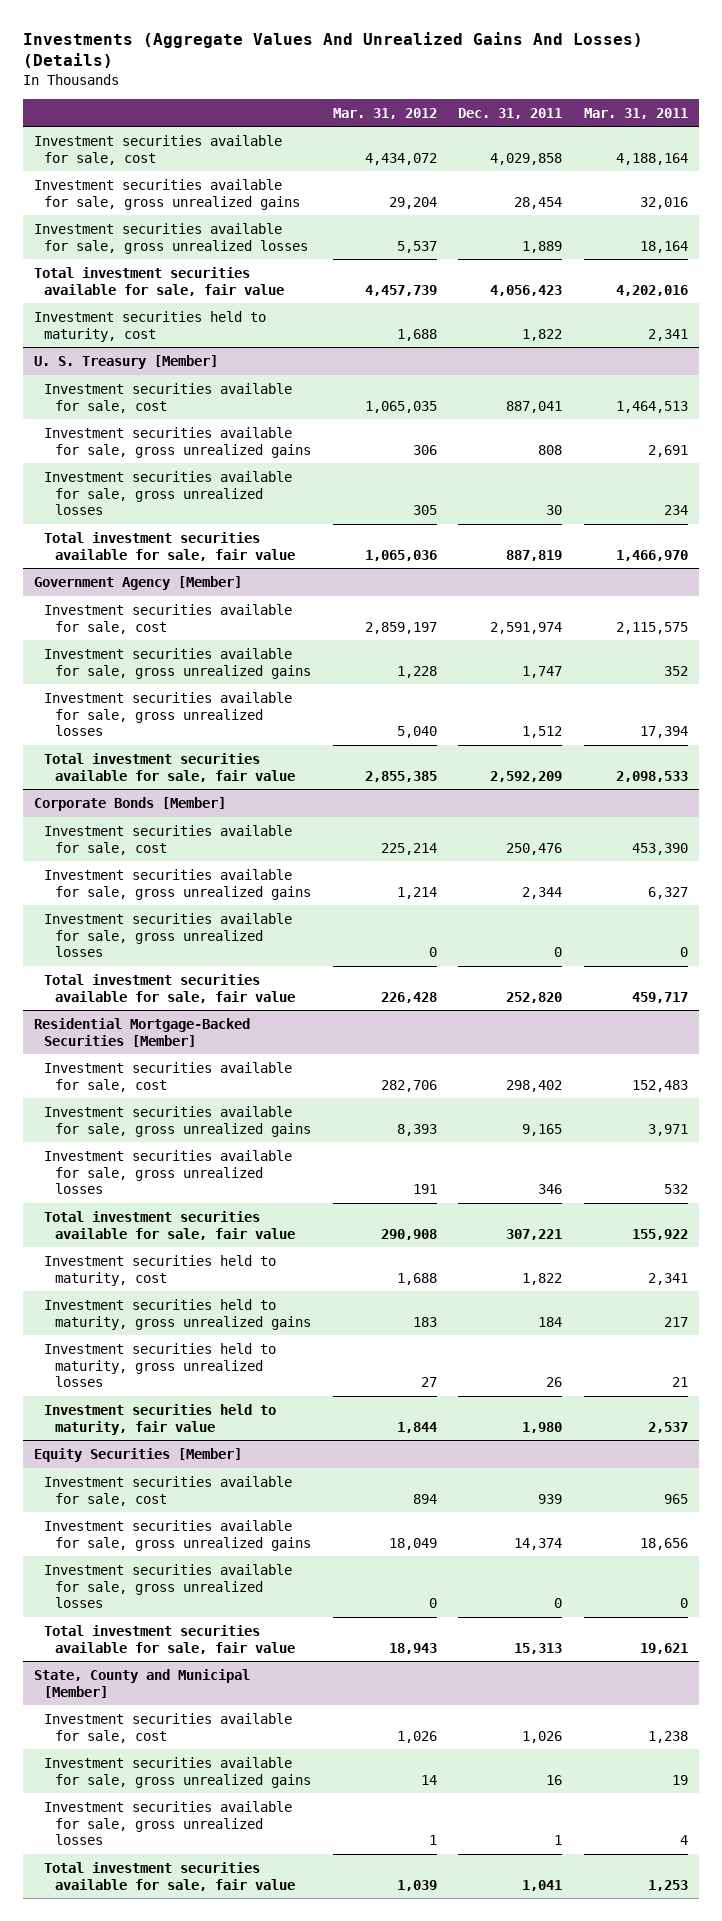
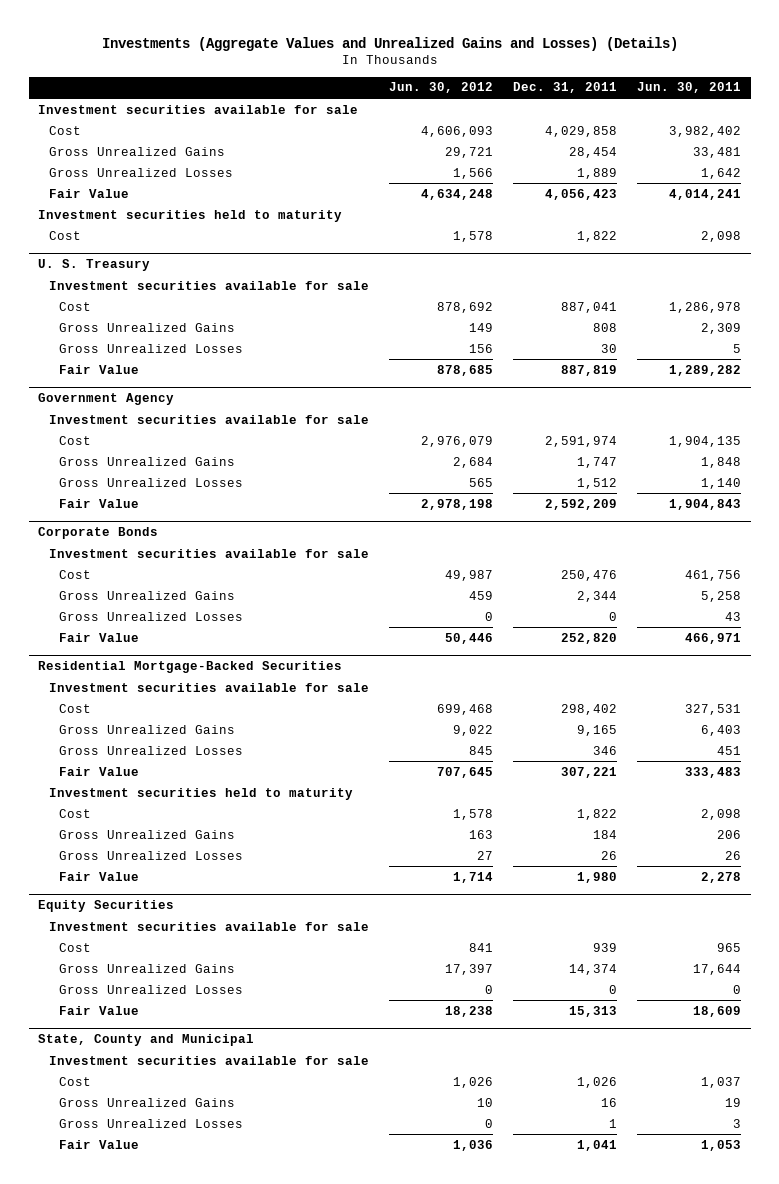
- Investments (Aggregate Values And Unrealized Gains And Losses) (Details)
+ Investments (Aggregate Values and Unrealized Gains and Losses) (Details)
- | Mar. 31, 2012 | Dec. 31, 2011 | Mar. 31, 2011
+ | Jun. 30, 2012 | Dec. 31, 2011 | Jun. 30, 2011
- Investment securities available for sale, cost | 4,434,072 | 4,029,858 | 4,188,164
- Investment securities available for sale, gross unrealized gains | 29,204 | 28,454 | 32,016
- Investment securities available for sale, gross unrealized losses | 5,537 | 1,889 | 18,164
- Total investment securities available for sale, fair value | 4,457,739 | 4,056,423 | 4,202,016
- Investment securities held to maturity, cost | 1,688 | 1,822 | 2,341
- U. S. Treasury [Member]
- Investment securities available for sale, cost | 1,065,035 | 887,041 | 1,464,513
- Investment securities available for sale, gross unrealized gains | 306 | 808 | 2,691
- Investment securities available for sale, gross unrealized losses | 305 | 30 | 234
- Total investment securities available for sale, fair value | 1,065,036 | 887,819 | 1,466,970
- Government Agency [Member]
- Investment securities available for sale, cost | 2,859,197 | 2,591,974 | 2,115,575
- Investment securities available for sale, gross unrealized gains | 1,228 | 1,747 | 352
- Investment securities available for sale, gross unrealized losses | 5,040 | 1,512 | 17,394
- Total investment securities available for sale, fair value | 2,855,385 | 2,592,209 | 2,098,533
- Corporate Bonds [Member]
- Investment securities available for sale, cost | 225,214 | 250,476 | 453,390
- Investment securities available for sale, gross unrealized gains | 1,214 | 2,344 | 6,327
- Investment securities available for sale, gross unrealized losses | 0 | 0 | 0
- Total investment securities available for sale, fair value | 226,428 | 252,820 | 459,717
- Residential Mortgage-Backed Securities [Member]
- Investment securities available for sale, cost | 282,706 | 298,402 | 152,483
- Investment securities available for sale, gross unrealized gains | 8,393 | 9,165 | 3,971
- Investment securities available for sale, gross unrealized losses | 191 | 346 | 532
- Total investment securities available for sale, fair value | 290,908 | 307,221 | 155,922
- Investment securities held to maturity, cost | 1,688 | 1,822 | 2,341
- Investment securities held to maturity, gross unrealized gains | 183 | 184 | 217
- Investment securities held to maturity, gross unrealized losses | 27 | 26 | 21
- Investment securities held to maturity, fair value | 1,844 | 1,980 | 2,537
- Equity Securities [Member]
- Investment securities available for sale, cost | 894 | 939 | 965
- Investment securities available for sale, gross unrealized gains | 18,049 | 14,374 | 18,656
- Investment securities available for sale, gross unrealized losses | 0 | 0 | 0
- Total investment securities available for sale, fair value | 18,943 | 15,313 | 19,621
- State, County and Municipal [Member]
- Investment securities available for sale, cost | 1,026 | 1,026 | 1,238
- Investment securities available for sale, gross unrealized gains | 14 | 16 | 19
- Investment securities available for sale, gross unrealized losses | 1 | 1 | 4
- Total investment securities available for sale, fair value | 1,039 | 1,041 | 1,253
+ Investment securities available for sale
+ Cost | 4,606,093 | 4,029,858 | 3,982,402
+ Gross Unrealized Gains | 29,721 | 28,454 | 33,481
+ Gross Unrealized Losses | 1,566 | 1,889 | 1,642
+ Fair Value | 4,634,248 | 4,056,423 | 4,014,241
+ Investment securities held to maturity
+ Cost | 1,578 | 1,822 | 2,098
+ U. S. Treasury
+ Investment securities available for sale
+ Cost | 878,692 | 887,041 | 1,286,978
+ Gross Unrealized Gains | 149 | 808 | 2,309
+ Gross Unrealized Losses | 156 | 30 | 5
+ Fair Value | 878,685 | 887,819 | 1,289,282
+ Government Agency
+ Investment securities available for sale
+ Cost | 2,976,079 | 2,591,974 | 1,904,135
+ Gross Unrealized Gains | 2,684 | 1,747 | 1,848
+ Gross Unrealized Losses | 565 | 1,512 | 1,140
+ Fair Value | 2,978,198 | 2,592,209 | 1,904,843
+ Corporate Bonds
+ Investment securities available for sale
+ Cost | 49,987 | 250,476 | 461,756
+ Gross Unrealized Gains | 459 | 2,344 | 5,258
+ Gross Unrealized Losses | 0 | 0 | 43
+ Fair Value | 50,446 | 252,820 | 466,971
+ Residential Mortgage-Backed Securities
+ Investment securities available for sale
+ Cost | 699,468 | 298,402 | 327,531
+ Gross Unrealized Gains | 9,022 | 9,165 | 6,403
+ Gross Unrealized Losses | 845 | 346 | 451
+ Fair Value | 707,645 | 307,221 | 333,483
+ Investment securities held to maturity
+ Cost | 1,578 | 1,822 | 2,098
+ Gross Unrealized Gains | 163 | 184 | 206
+ Gross Unrealized Losses | 27 | 26 | 26
+ Fair Value | 1,714 | 1,980 | 2,278
+ Equity Securities
+ Investment securities available for sale
+ Cost | 841 | 939 | 965
+ Gross Unrealized Gains | 17,397 | 14,374 | 17,644
+ Gross Unrealized Losses | 0 | 0 | 0
+ Fair Value | 18,238 | 15,313 | 18,609
+ State, County and Municipal
+ Investment securities available for sale
+ Cost | 1,026 | 1,026 | 1,037
+ Gross Unrealized Gains | 10 | 16 | 19
+ Gross Unrealized Losses | 0 | 1 | 3
+ Fair Value | 1,036 | 1,041 | 1,053

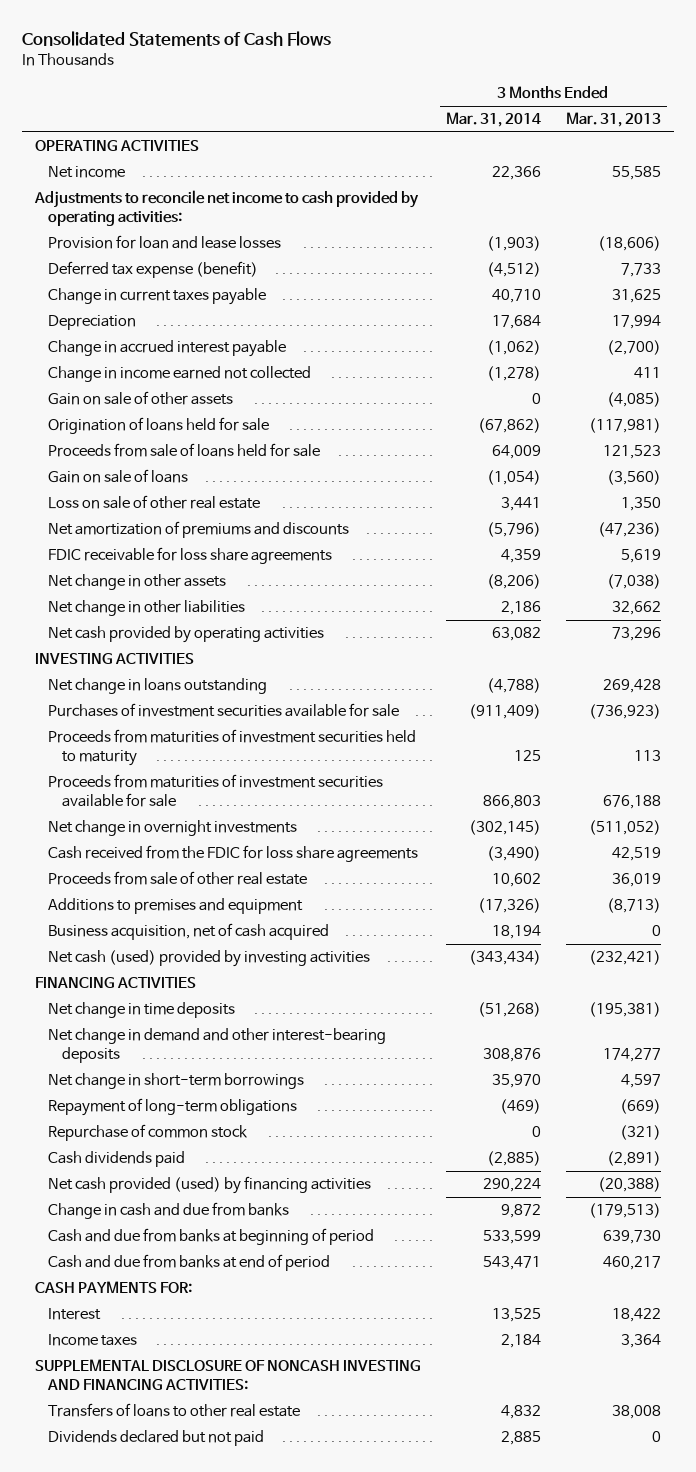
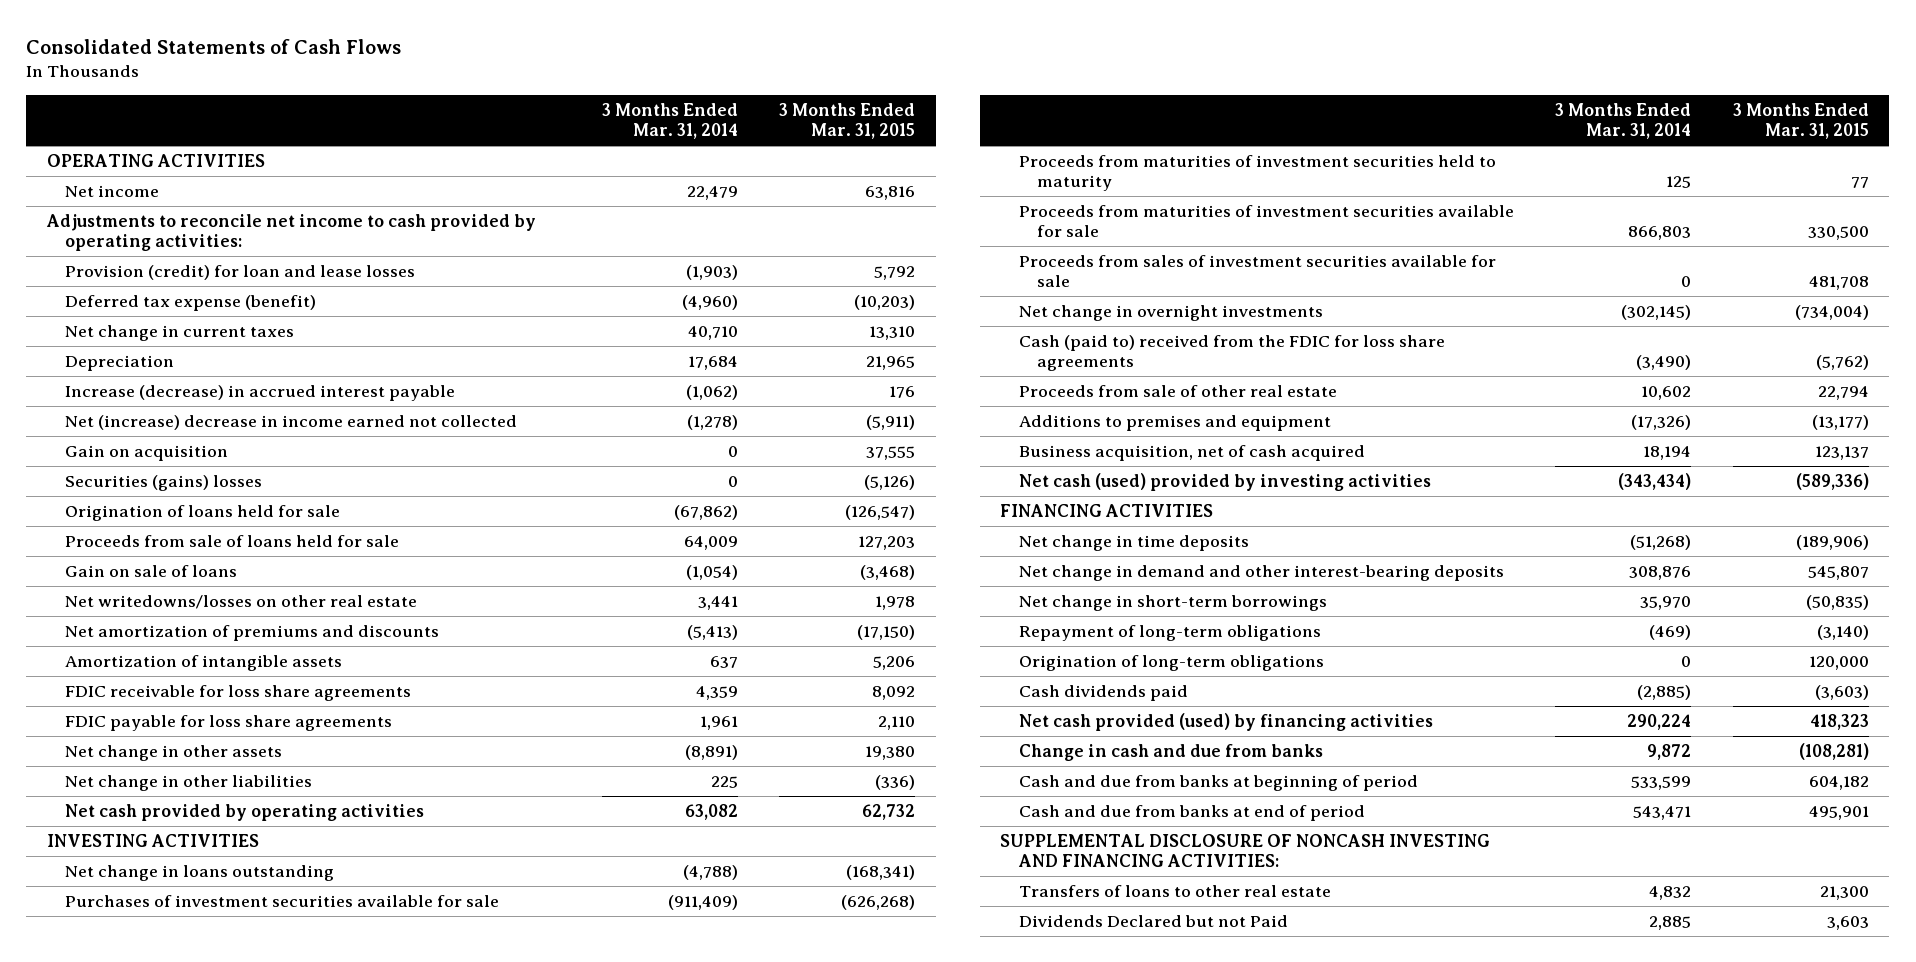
- | 3 Months Ended Mar. 31, 2014 | 3 Months Ended Mar. 31, 2013
+ | 3 Months Ended Mar. 31, 2014 | 3 Months Ended Mar. 31, 2015
- Net income | 22,366 | 55,585
+ Net income | 22,479 | 63,816
- Provision for loan and lease losses | (1,903) | (18,606)
- Deferred tax expense (benefit) | (4,512) | 7,733
- Change in current taxes payable | 40,710 | 31,625
+ Provision (credit) for loan and lease losses | (1,903) | 5,792
+ Deferred tax expense (benefit) | (4,960) | (10,203)
+ Net change in current taxes | 40,710 | 13,310
- Change in accrued interest payable | (1,062) | (2,700)
- Change in income earned not collected | (1,278) | 411
- Gain on sale of other assets | 0 | (4,085)
+ Increase (decrease) in accrued interest payable | (1,062) | 176
+ Net (increase) decrease in income earned not collected | (1,278) | (5,911)
+ Gain on acquisition | 0 | 37,555
+ Securities (gains) losses | 0 | (5,126)
- Loss on sale of other real estate | 3,441 | 1,350
- Net amortization of premiums and discounts | (5,796) | (47,236)
+ Net writedowns/losses on other real estate | 3,441 | 1,978
+ Net amortization of premiums and discounts | (5,413) | (17,150)
+ Amortization of intangible assets | 637 | 5,206
- Net change in other assets | (8,206) | (7,038)
- Net change in other liabilities | 2,186 | 32,662
+ FDIC payable for loss share agreements | 1,961 | 2,110
+ Net change in other assets | (8,891) | 19,380
+ Net change in other liabilities | 225 | (336)
+ Proceeds from sales of investment securities available for sale | 0 | 481,708
- Cash received from the FDIC for loss share agreements | (3,490) | 42,519
+ Cash (paid to) received from the FDIC for loss share agreements | (3,490) | (5,762)
- Repurchase of common stock | 0 | (321)
+ Origination of long-term obligations | 0 | 120,000
- CASH PAYMENTS FOR:
- Interest | 13,525 | 18,422
- Income taxes | 2,184 | 3,364
- Dividends declared but not paid | 2,885 | 0
+ Dividends Declared but not Paid | 2,885 | 3,603

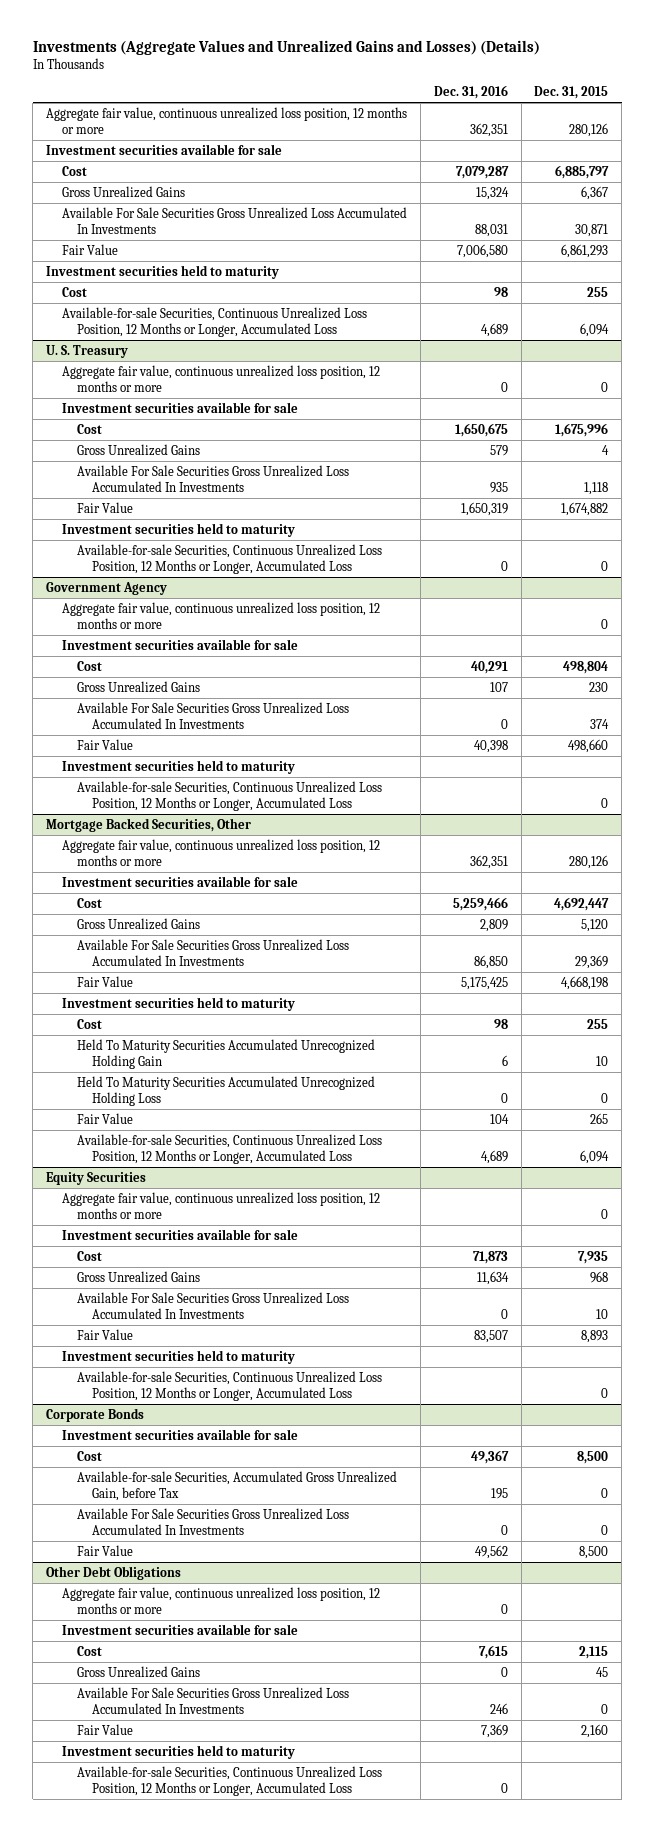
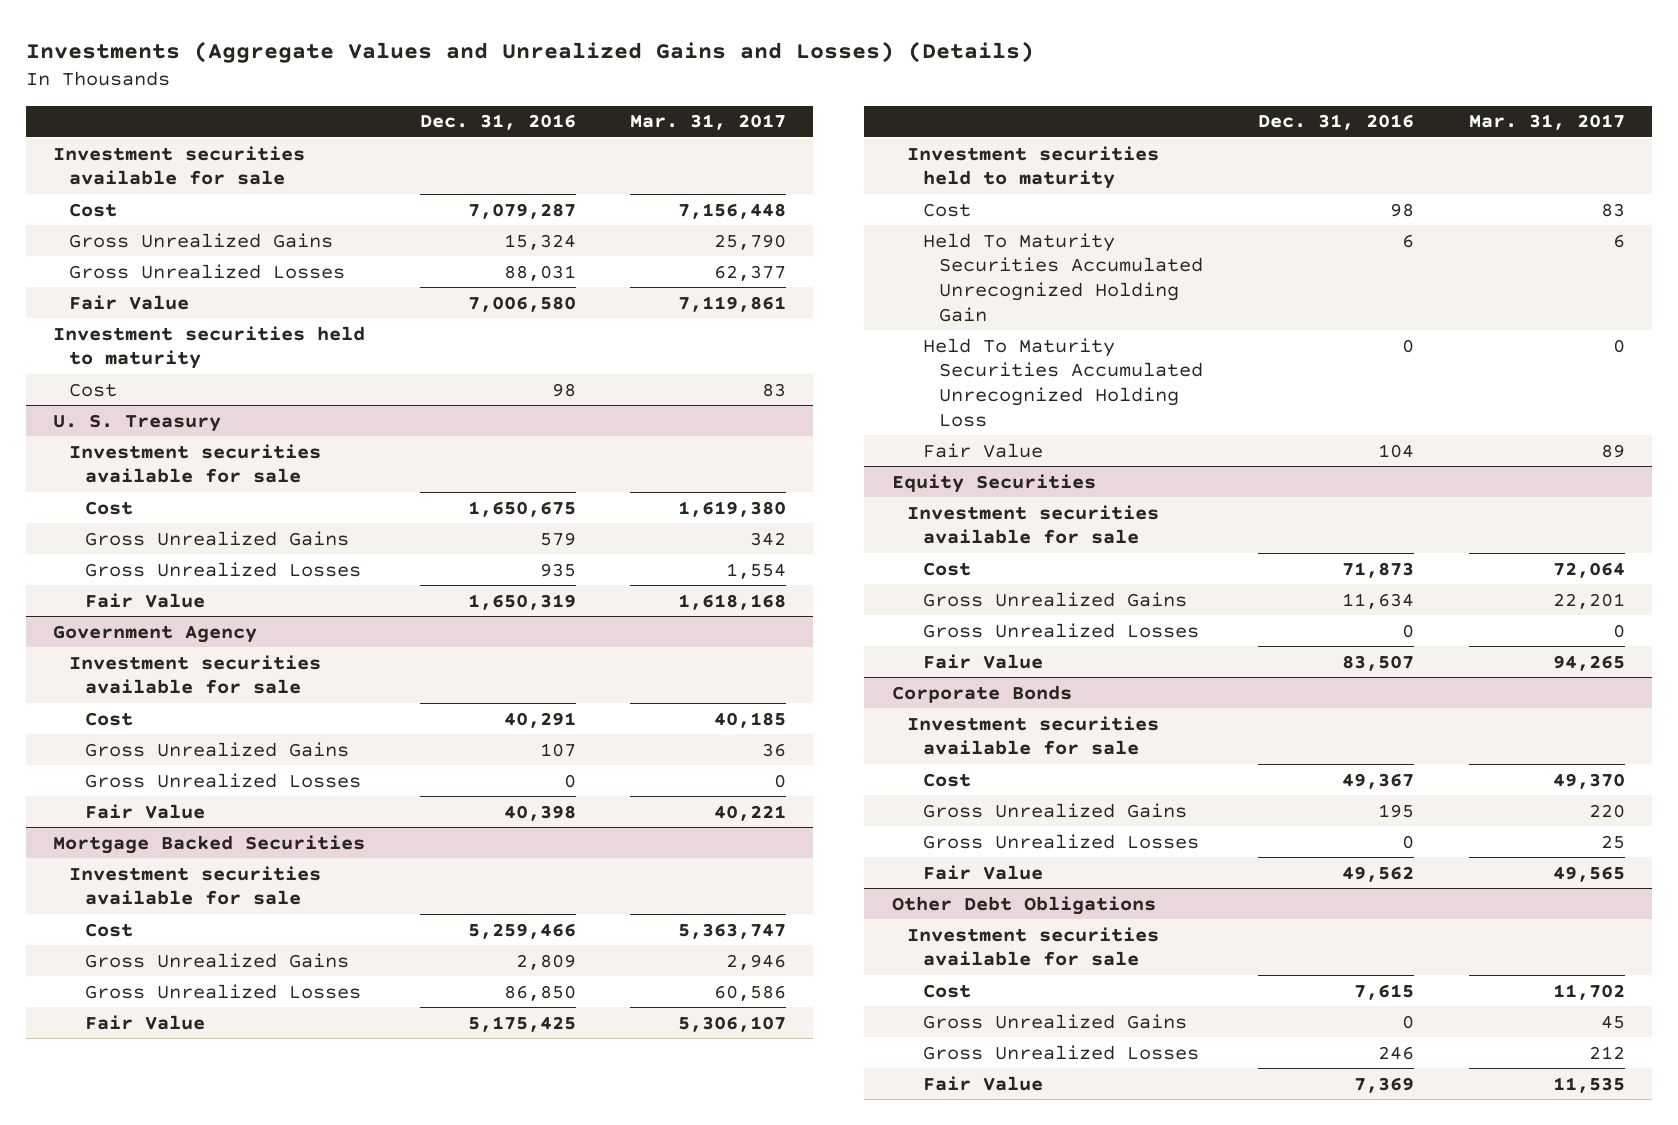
- | Dec. 31, 2016 | Dec. 31, 2015
+ | Dec. 31, 2016 | Mar. 31, 2017
- Aggregate fair value, continuous unrealized loss position, 12 months or more | 362,351 | 280,126
- Available For Sale Securities Gross Unrealized Loss Accumulated In Investments | 88,031 | 30,871
+ Gross Unrealized Losses | 88,031 | 62,377
- Available-for-sale Securities, Continuous Unrealized Loss Position, 12 Months or Longer, Accumulated Loss | 4,689 | 6,094
@ U. S. Treasury
- Aggregate fair value, continuous unrealized loss position, 12 months or more | 0 | 0
- Available For Sale Securities Gross Unrealized Loss Accumulated In Investments | 935 | 1,118
+ Gross Unrealized Losses | 935 | 1,554
- Investment securities held to maturity
- Available-for-sale Securities, Continuous Unrealized Loss Position, 12 Months or Longer, Accumulated Loss | 0 | 0
@ Government Agency
- Aggregate fair value, continuous unrealized loss position, 12 months or more | | 0
- Available For Sale Securities Gross Unrealized Loss Accumulated In Investments | 0 | 374
+ Gross Unrealized Losses | 0 | 0
- Investment securities held to maturity
- Available-for-sale Securities, Continuous Unrealized Loss Position, 12 Months or Longer, Accumulated Loss | | 0
- Mortgage Backed Securities, Other
- Aggregate fair value, continuous unrealized loss position, 12 months or more | 362,351 | 280,126
+ Mortgage Backed Securities
- Available For Sale Securities Gross Unrealized Loss Accumulated In Investments | 86,850 | 29,369
+ Gross Unrealized Losses | 86,850 | 60,586
- Available-for-sale Securities, Continuous Unrealized Loss Position, 12 Months or Longer, Accumulated Loss | 4,689 | 6,094
@ Equity Securities
- Aggregate fair value, continuous unrealized loss position, 12 months or more | | 0
- Available For Sale Securities Gross Unrealized Loss Accumulated In Investments | 0 | 10
+ Gross Unrealized Losses | 0 | 0
- Investment securities held to maturity
- Available-for-sale Securities, Continuous Unrealized Loss Position, 12 Months or Longer, Accumulated Loss | | 0
@ Corporate Bonds
- Available-for-sale Securities, Accumulated Gross Unrealized Gain, before Tax | 195 | 0
- Available For Sale Securities Gross Unrealized Loss Accumulated In Investments | 0 | 0
+ Gross Unrealized Gains | 195 | 220
+ Gross Unrealized Losses | 0 | 25
@ Other Debt Obligations
- Aggregate fair value, continuous unrealized loss position, 12 months or more | 0 |
- Available For Sale Securities Gross Unrealized Loss Accumulated In Investments | 246 | 0
+ Gross Unrealized Losses | 246 | 212
- Investment securities held to maturity
- Available-for-sale Securities, Continuous Unrealized Loss Position, 12 Months or Longer, Accumulated Loss | 0 |

